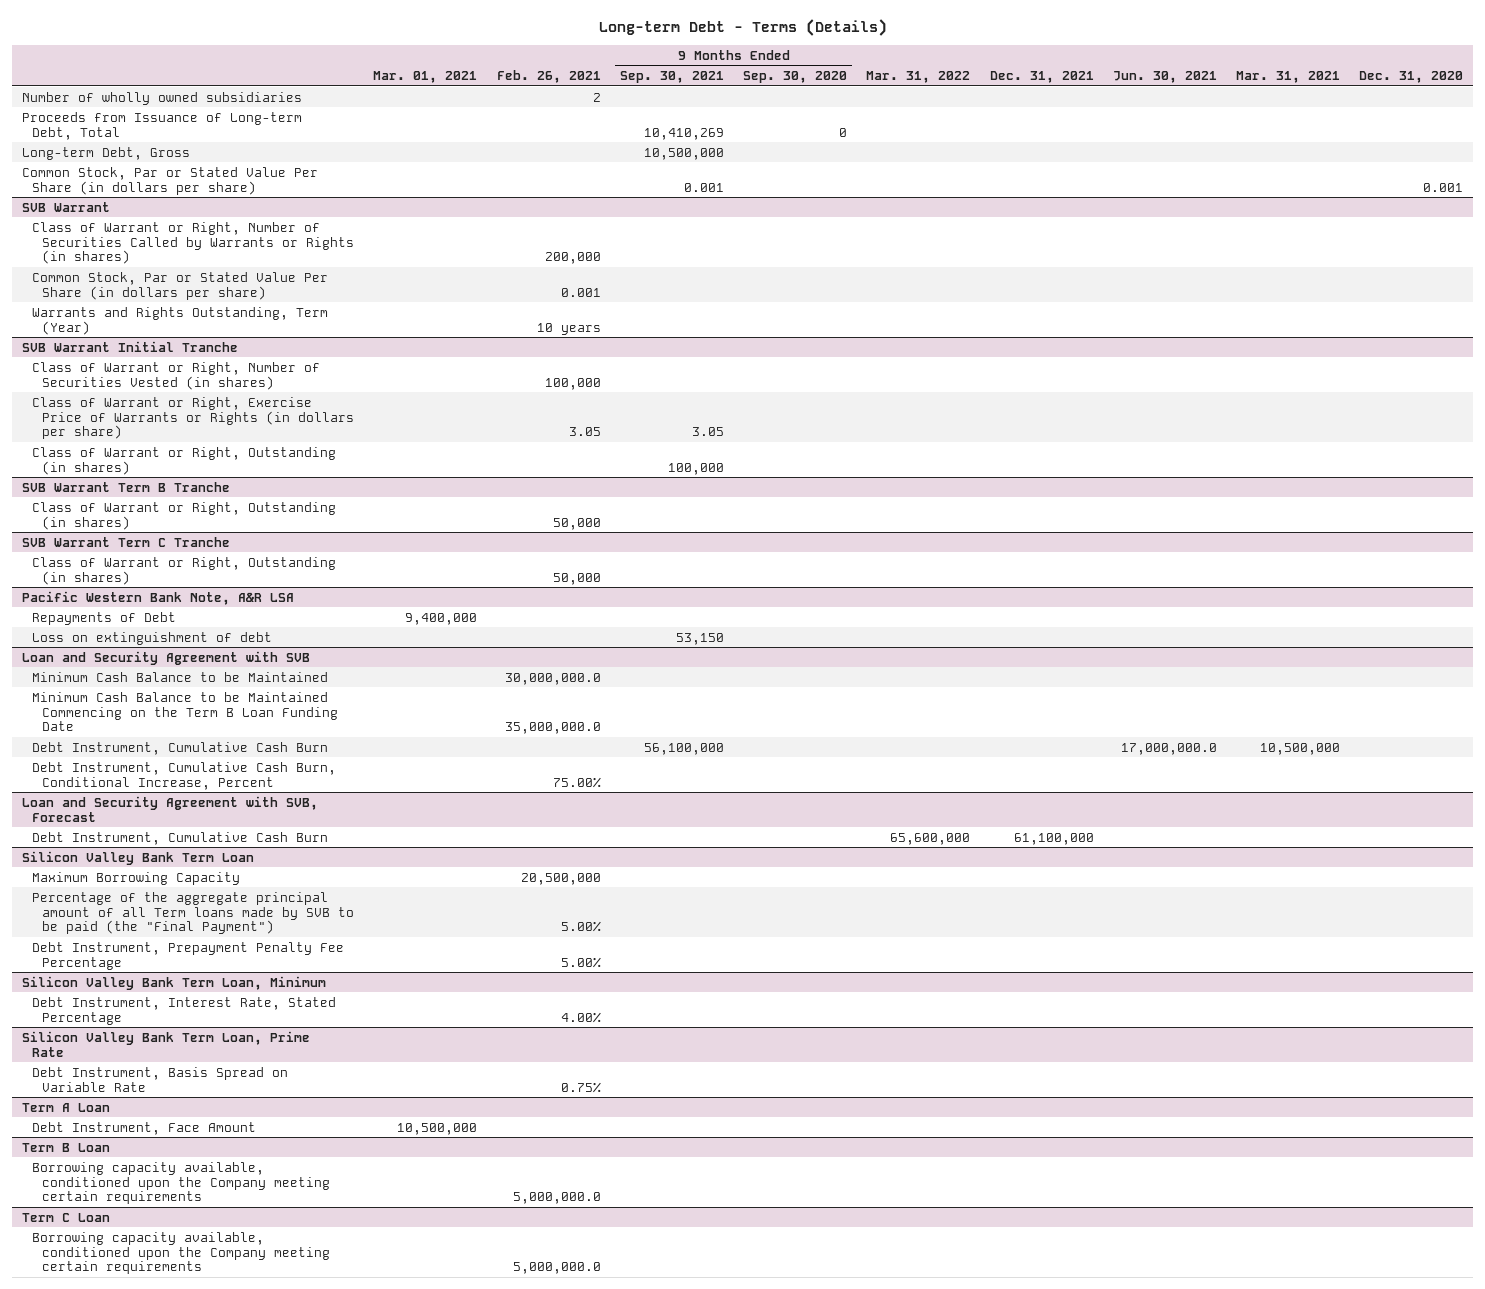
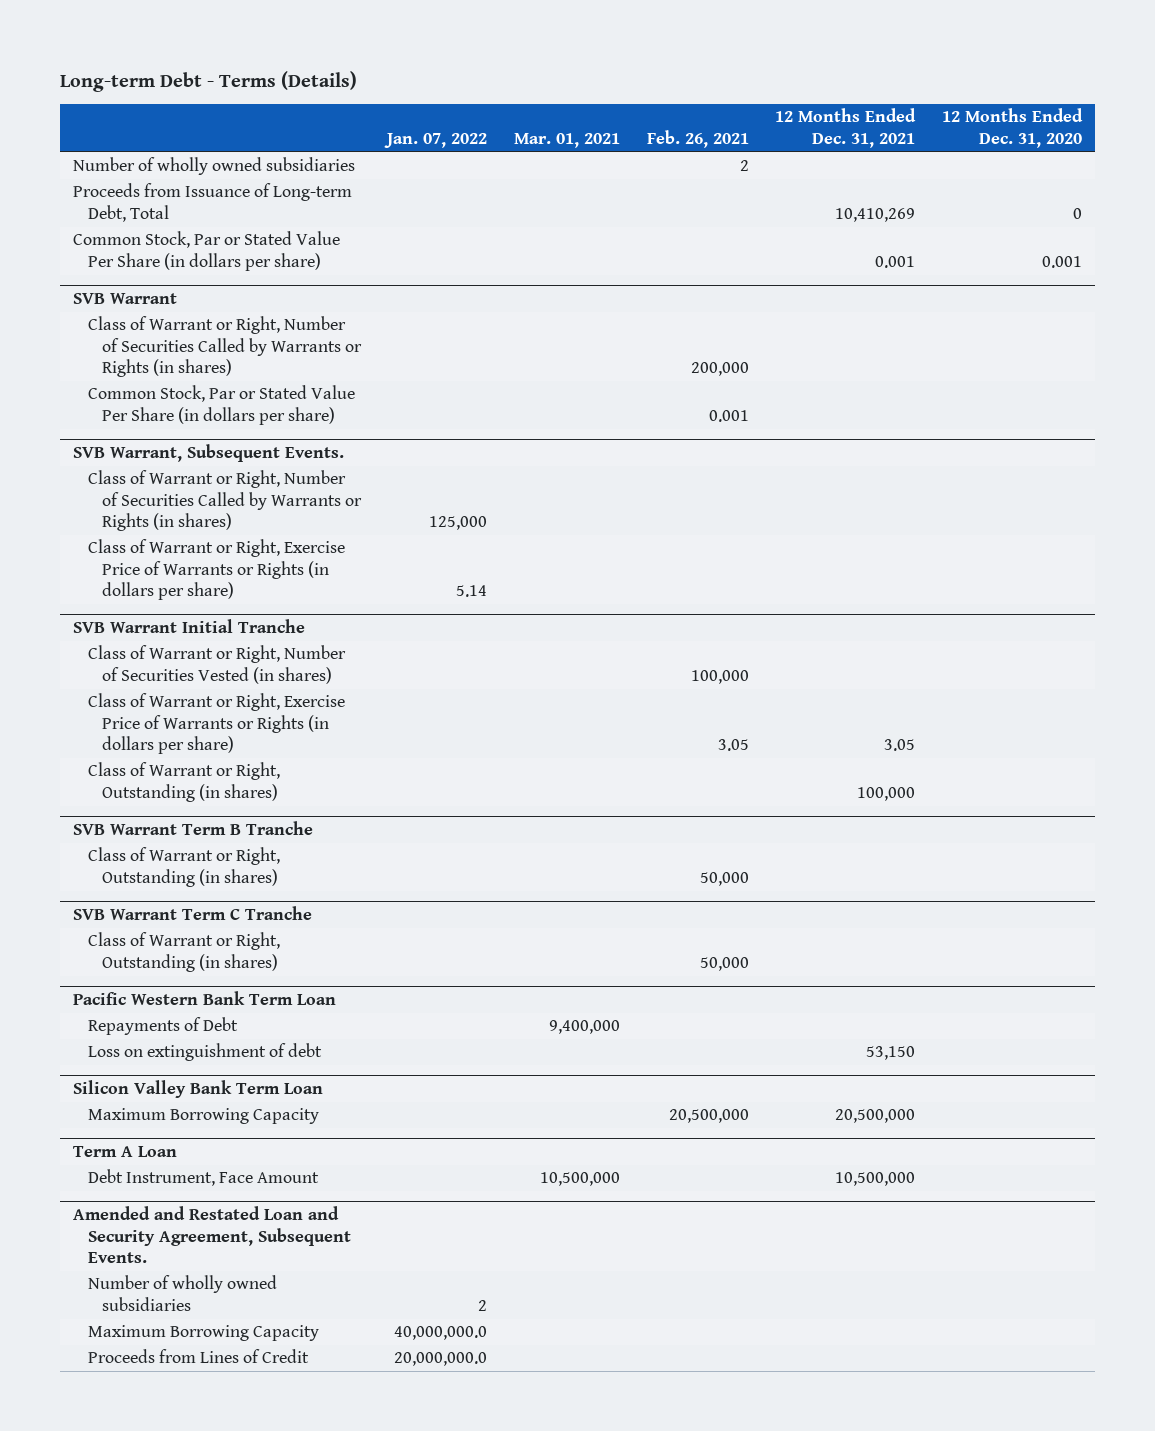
- | Mar. 01, 2021 | Feb. 26, 2021 | 9 Months Ended Sep. 30, 2021 | 9 Months Ended Sep. 30, 2020 | Mar. 31, 2022 | Dec. 31, 2021 | Jun. 30, 2021 | Mar. 31, 2021 | Dec. 31, 2020
+ | Jan. 07, 2022 | Mar. 01, 2021 | Feb. 26, 2021 | 12 Months Ended Dec. 31, 2021 | 12 Months Ended Dec. 31, 2020
- Long-term Debt, Gross | | | 10,500,000 | | | | | |
@ SVB Warrant
- Warrants and Rights Outstanding, Term (Year) | | 10 years | | | | | | |
+ SVB Warrant, Subsequent Events.
+ Class of Warrant or Right, Number of Securities Called by Warrants or Rights (in shares) | 125,000 | | | |
+ Class of Warrant or Right, Exercise Price of Warrants or Rights (in dollars per share) | 5.14 | | | |
- Pacific Western Bank Note, A&R LSA
+ Pacific Western Bank Term Loan
- Loan and Security Agreement with SVB
- Minimum Cash Balance to be Maintained | | 30,000,000.0 | | | | | | |
- Minimum Cash Balance to be Maintained Commencing on the Term B Loan Funding Date | | 35,000,000.0 | | | | | | |
- Debt Instrument, Cumulative Cash Burn | | | 56,100,000 | | | | 17,000,000.0 | 10,500,000 |
- Debt Instrument, Cumulative Cash Burn, Conditional Increase, Percent | | 75.00% | | | | | | |
- Loan and Security Agreement with SVB, Forecast
- Debt Instrument, Cumulative Cash Burn | | | | | 65,600,000 | 61,100,000 | | |
@ Silicon Valley Bank Term Loan
- Percentage of the aggregate principal amount of all Term loans made by SVB to be paid (the "Final Payment") | | 5.00% | | | | | | |
- Debt Instrument, Prepayment Penalty Fee Percentage | | 5.00% | | | | | | |
- Silicon Valley Bank Term Loan, Minimum
- Debt Instrument, Interest Rate, Stated Percentage | | 4.00% | | | | | | |
- Silicon Valley Bank Term Loan, Prime Rate
- Debt Instrument, Basis Spread on Variable Rate | | 0.75% | | | | | | |
- Term B Loan
- Borrowing capacity available, conditioned upon the Company meeting certain requirements | | 5,000,000.0 | | | | | | |
- Term C Loan
- Borrowing capacity available, conditioned upon the Company meeting certain requirements | | 5,000,000.0 | | | | | | |
+ Amended and Restated Loan and Security Agreement, Subsequent Events.
+ Number of wholly owned subsidiaries | 2 | | | |
+ Maximum Borrowing Capacity | 40,000,000.0 | | | |
+ Proceeds from Lines of Credit | 20,000,000.0 | | | |

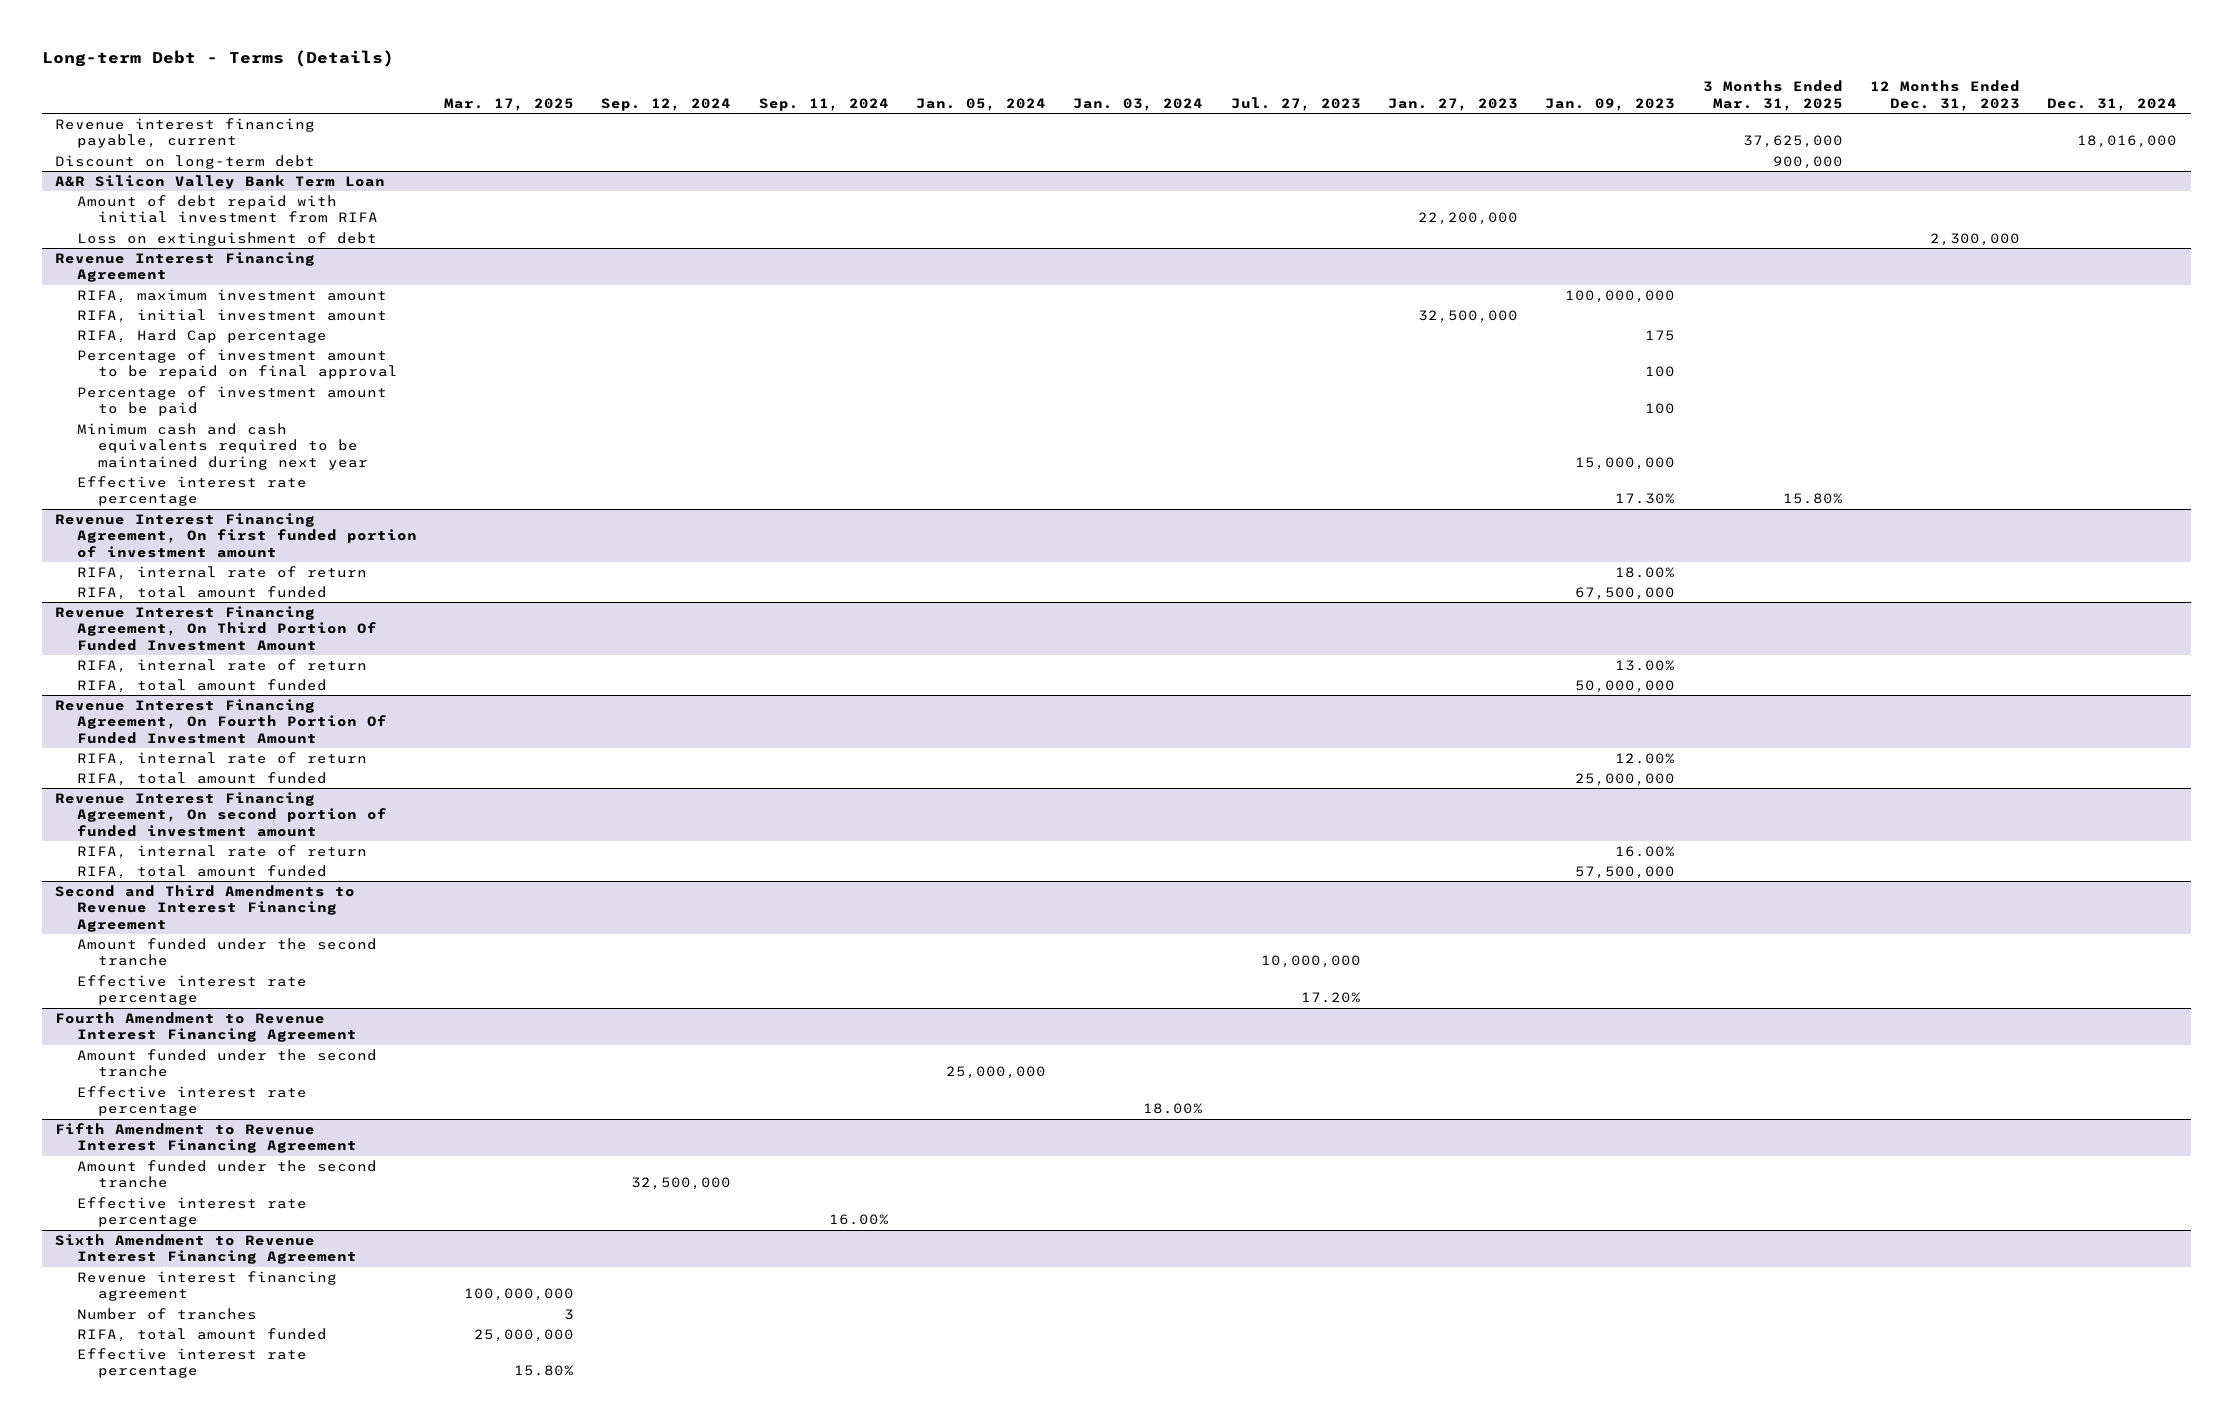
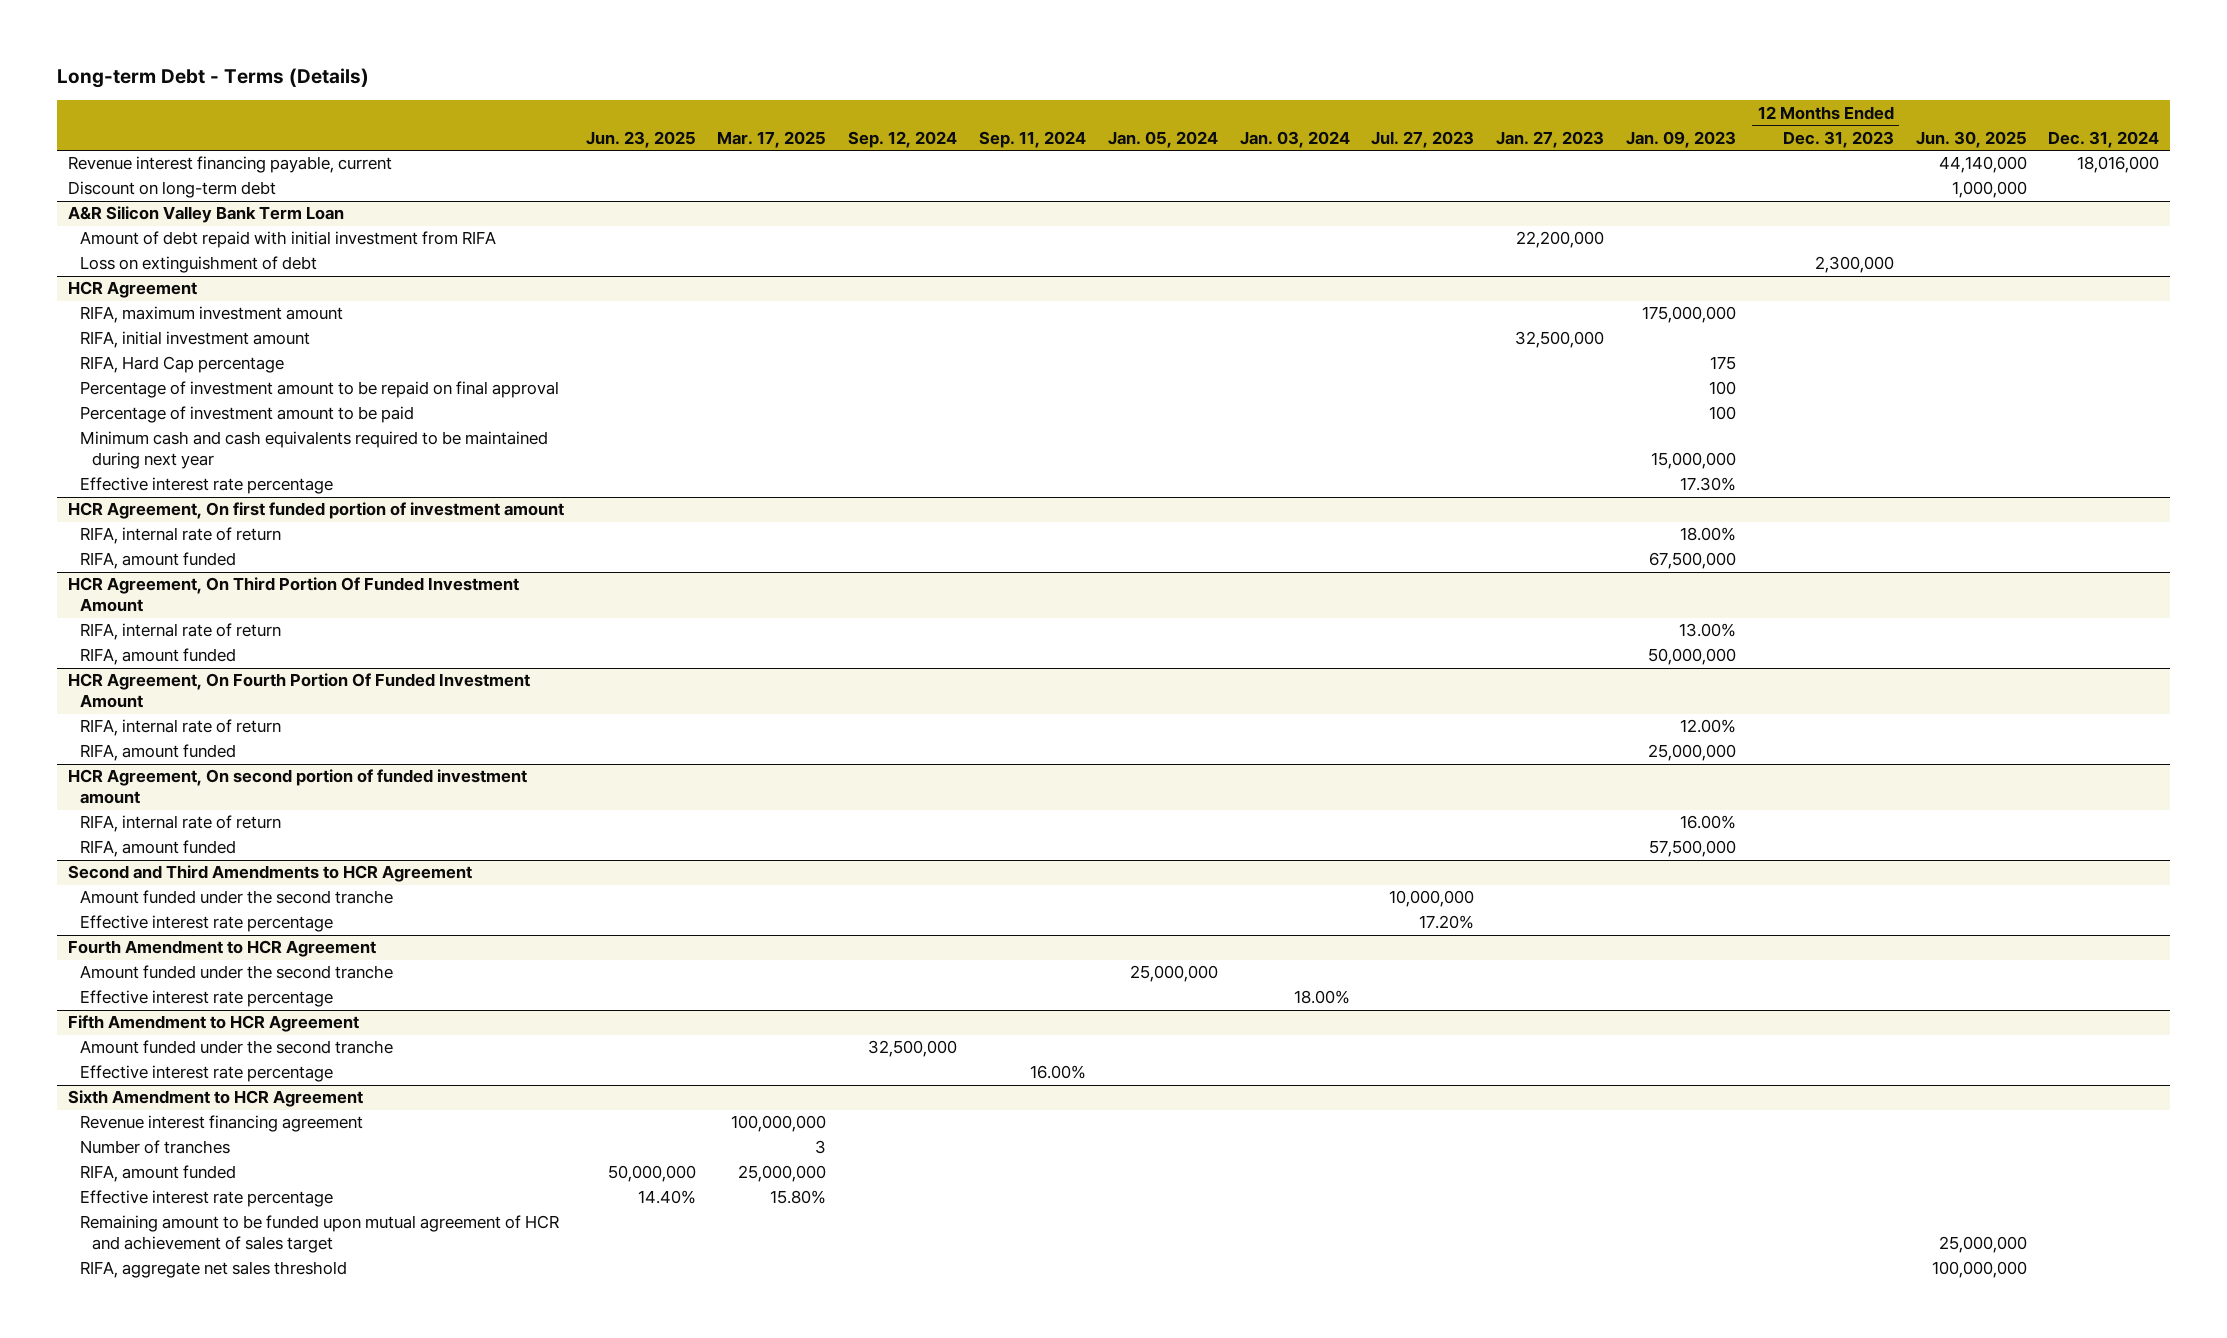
- | Mar. 17, 2025 | Sep. 12, 2024 | Sep. 11, 2024 | Jan. 05, 2024 | Jan. 03, 2024 | Jul. 27, 2023 | Jan. 27, 2023 | Jan. 09, 2023 | 3 Months Ended Mar. 31, 2025 | 12 Months Ended Dec. 31, 2023 | Dec. 31, 2024
+ | Jun. 23, 2025 | Mar. 17, 2025 | Sep. 12, 2024 | Sep. 11, 2024 | Jan. 05, 2024 | Jan. 03, 2024 | Jul. 27, 2023 | Jan. 27, 2023 | Jan. 09, 2023 | 12 Months Ended Dec. 31, 2023 | Jun. 30, 2025 | Dec. 31, 2024
- Revenue Interest Financing Agreement
- RIFA, maximum investment amount | | | | | | | | 100,000,000 | | |
+ HCR Agreement
+ RIFA, maximum investment amount | | | | | | | | | 175,000,000 | | |
- Revenue Interest Financing Agreement, On first funded portion of investment amount
+ HCR Agreement, On first funded portion of investment amount
- RIFA, total amount funded | | | | | | | | 67,500,000 | | |
- Revenue Interest Financing Agreement, On Third Portion Of Funded Investment Amount
+ RIFA, amount funded | | | | | | | | | 67,500,000 | | |
+ HCR Agreement, On Third Portion Of Funded Investment Amount
- RIFA, total amount funded | | | | | | | | 50,000,000 | | |
- Revenue Interest Financing Agreement, On Fourth Portion Of Funded Investment Amount
+ RIFA, amount funded | | | | | | | | | 50,000,000 | | |
+ HCR Agreement, On Fourth Portion Of Funded Investment Amount
- RIFA, total amount funded | | | | | | | | 25,000,000 | | |
- Revenue Interest Financing Agreement, On second portion of funded investment amount
+ RIFA, amount funded | | | | | | | | | 25,000,000 | | |
+ HCR Agreement, On second portion of funded investment amount
- RIFA, total amount funded | | | | | | | | 57,500,000 | | |
- Second and Third Amendments to Revenue Interest Financing Agreement
+ RIFA, amount funded | | | | | | | | | 57,500,000 | | |
+ Second and Third Amendments to HCR Agreement
- Fourth Amendment to Revenue Interest Financing Agreement
+ Fourth Amendment to HCR Agreement
- Fifth Amendment to Revenue Interest Financing Agreement
+ Fifth Amendment to HCR Agreement
- Sixth Amendment to Revenue Interest Financing Agreement
+ Sixth Amendment to HCR Agreement
- RIFA, total amount funded | 25,000,000 | | | | | | | | | |
+ RIFA, amount funded | 50,000,000 | 25,000,000 | | | | | | | | | |
+ Remaining amount to be funded upon mutual agreement of HCR and achievement of sales target | | | | | | | | | | | 25,000,000 |
+ RIFA, aggregate net sales threshold | | | | | | | | | | | 100,000,000 |

